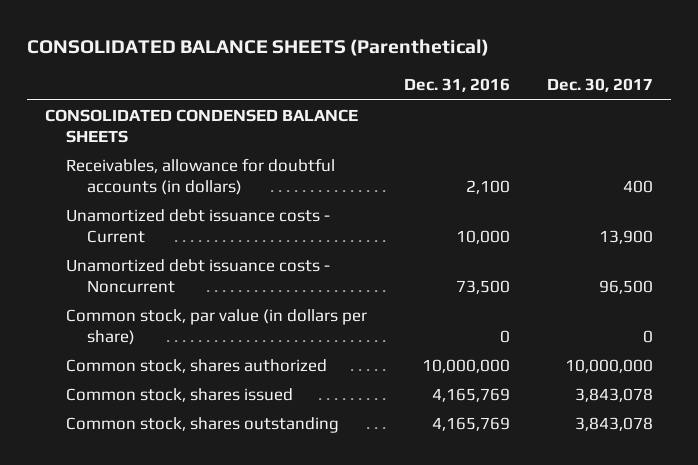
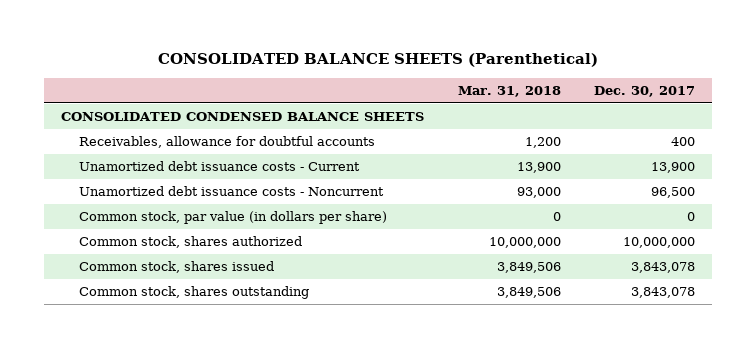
- | Dec. 31, 2016 | Dec. 30, 2017
+ | Mar. 31, 2018 | Dec. 30, 2017
- Receivables, allowance for doubtful accounts (in dollars) | 2,100 | 400
+ Receivables, allowance for doubtful accounts | 1,200 | 400

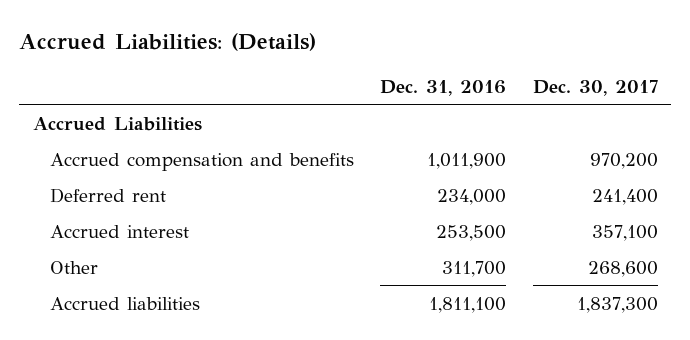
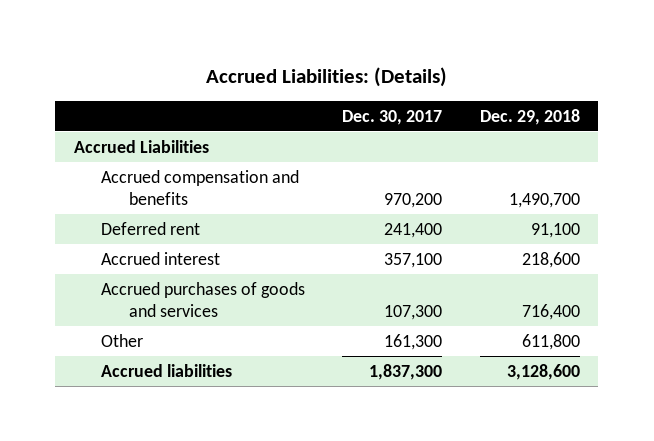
- | Dec. 31, 2016 | Dec. 30, 2017
+ | Dec. 30, 2017 | Dec. 29, 2018
- Other | 311,700 | 268,600
+ Accrued purchases of goods and services | 107,300 | 716,400
+ Other | 161,300 | 611,800

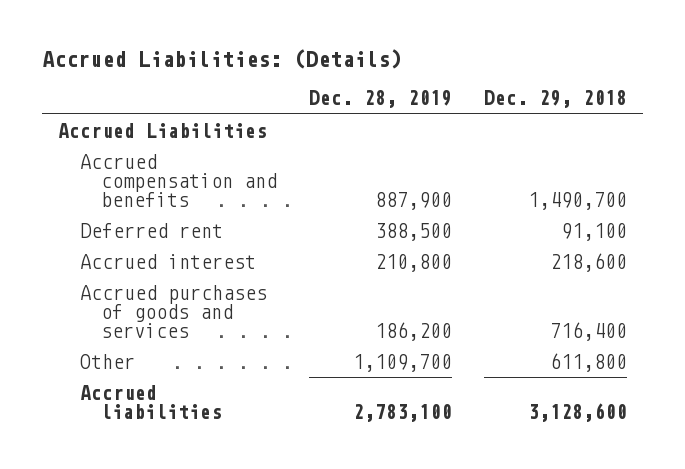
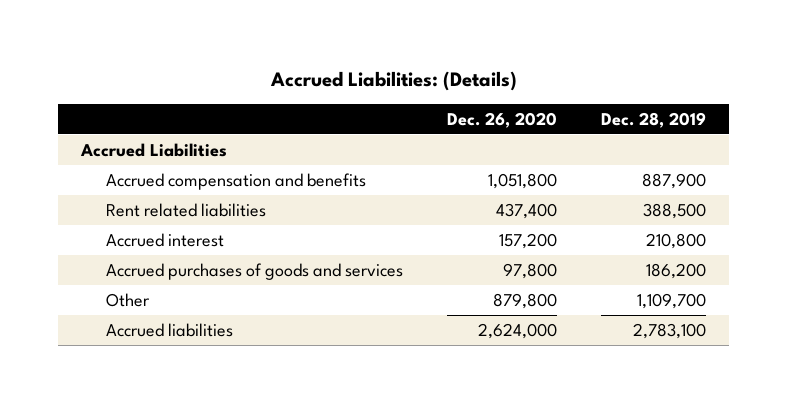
- | Dec. 28, 2019 | Dec. 29, 2018
+ | Dec. 26, 2020 | Dec. 28, 2019
- Deferred rent | 388,500 | 91,100
+ Rent related liabilities | 437,400 | 388,500

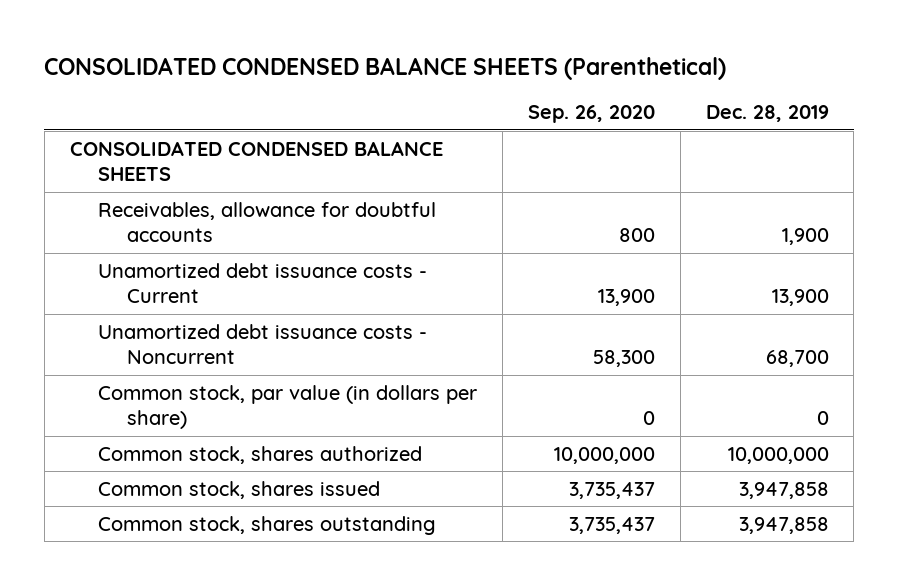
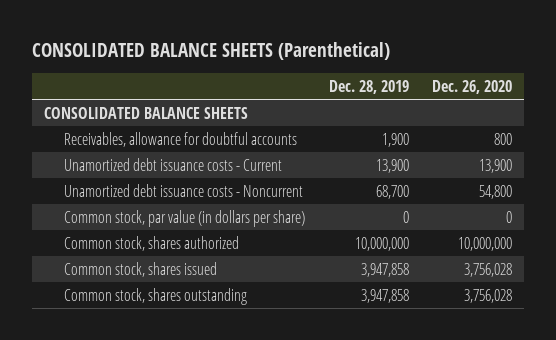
- CONSOLIDATED CONDENSED BALANCE SHEETS (Parenthetical)
+ CONSOLIDATED BALANCE SHEETS (Parenthetical)
- | Sep. 26, 2020 | Dec. 28, 2019
+ | Dec. 28, 2019 | Dec. 26, 2020
- CONSOLIDATED CONDENSED BALANCE SHEETS
+ CONSOLIDATED BALANCE SHEETS

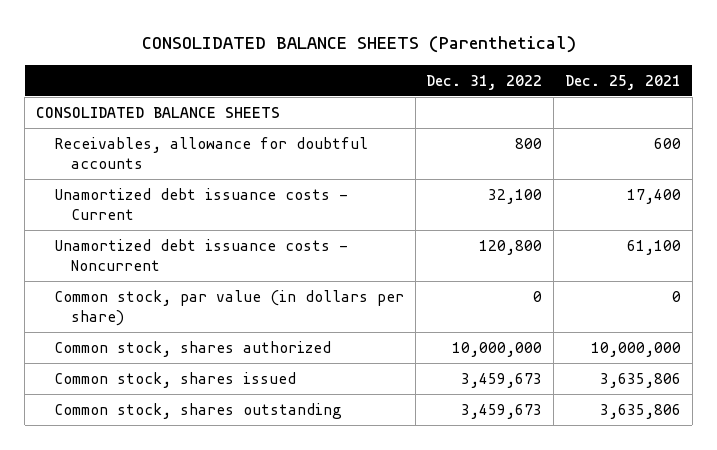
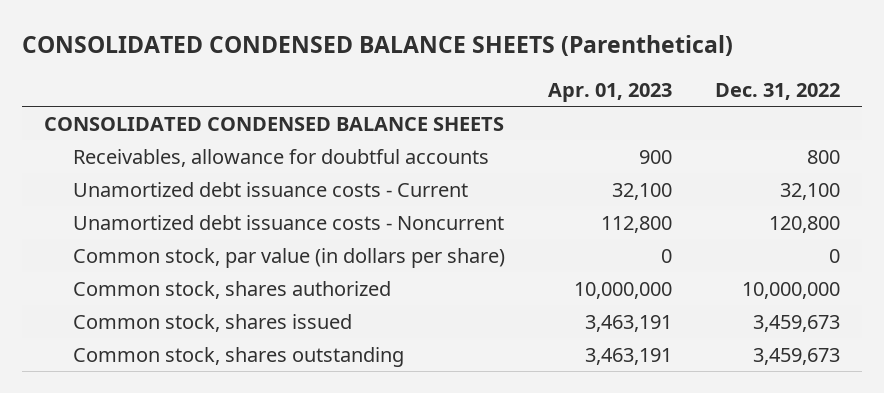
- CONSOLIDATED BALANCE SHEETS (Parenthetical)
+ CONSOLIDATED CONDENSED BALANCE SHEETS (Parenthetical)
- | Dec. 31, 2022 | Dec. 25, 2021
+ | Apr. 01, 2023 | Dec. 31, 2022
- CONSOLIDATED BALANCE SHEETS
+ CONSOLIDATED CONDENSED BALANCE SHEETS

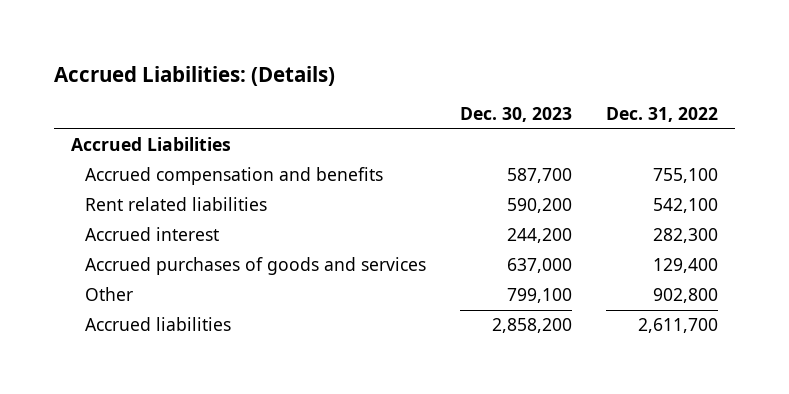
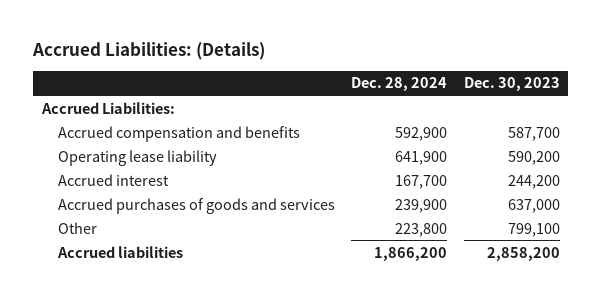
- | Dec. 30, 2023 | Dec. 31, 2022
+ | Dec. 28, 2024 | Dec. 30, 2023
- Accrued Liabilities
+ Accrued Liabilities:
- Rent related liabilities | 590,200 | 542,100
+ Operating lease liability | 641,900 | 590,200

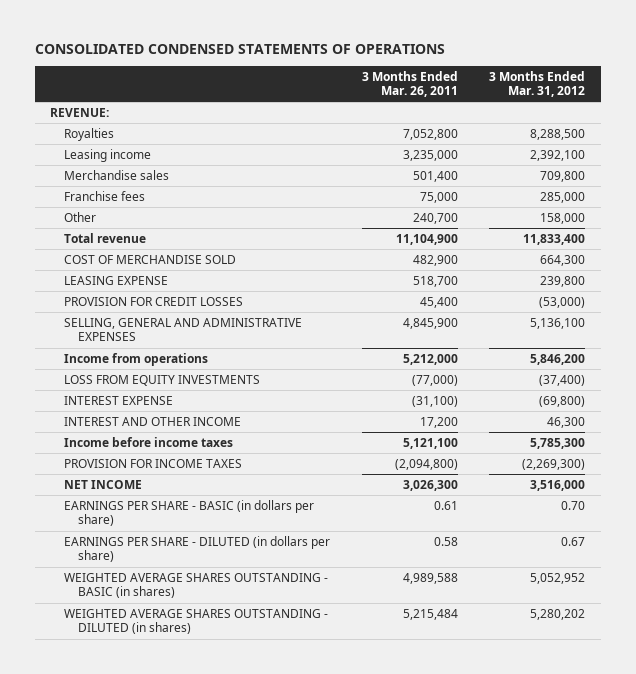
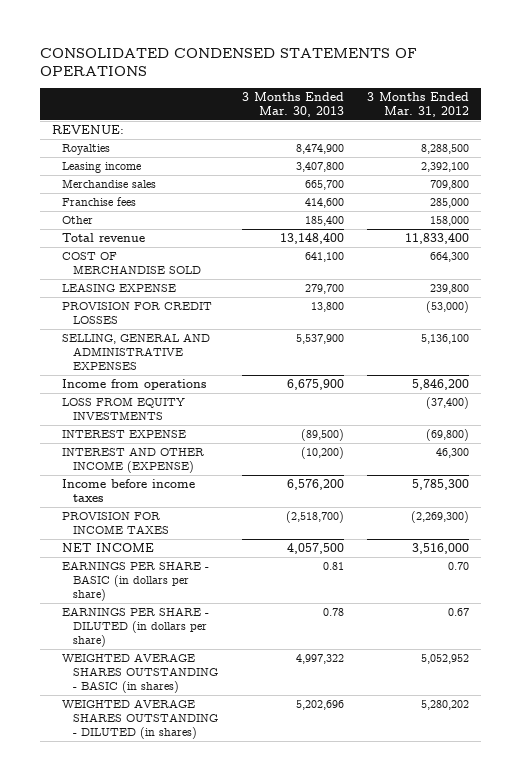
- | 3 Months Ended Mar. 26, 2011 | 3 Months Ended Mar. 31, 2012
+ | 3 Months Ended Mar. 30, 2013 | 3 Months Ended Mar. 31, 2012
- INTEREST AND OTHER INCOME | 17,200 | 46,300
+ INTEREST AND OTHER INCOME (EXPENSE) | (10,200) | 46,300

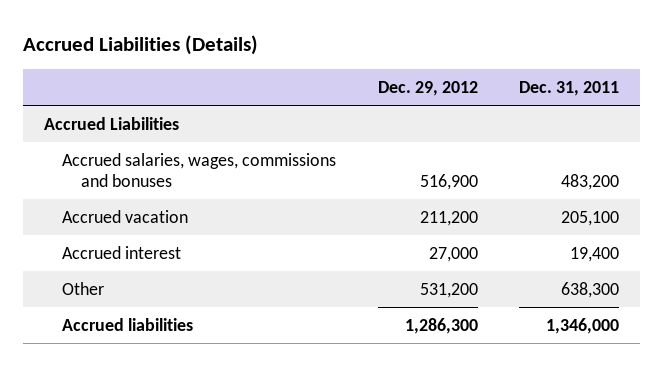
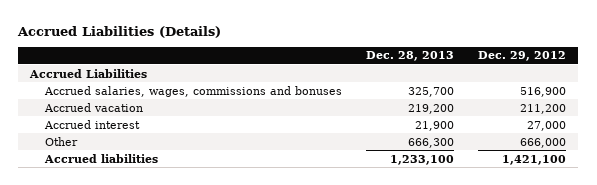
- | Dec. 29, 2012 | Dec. 31, 2011
+ | Dec. 28, 2013 | Dec. 29, 2012
- Other | 531,200 | 638,300
- Accrued liabilities | 1,286,300 | 1,346,000
+ Other | 666,300 | 666,000
+ Accrued liabilities | 1,233,100 | 1,421,100

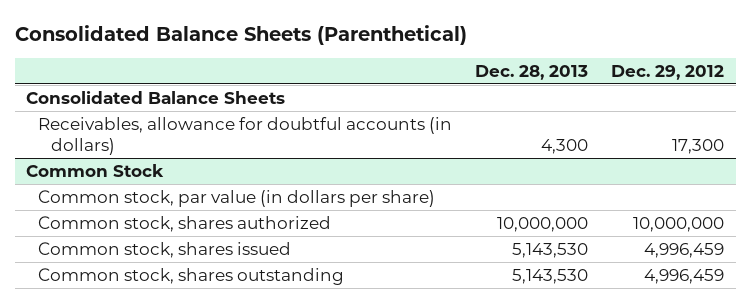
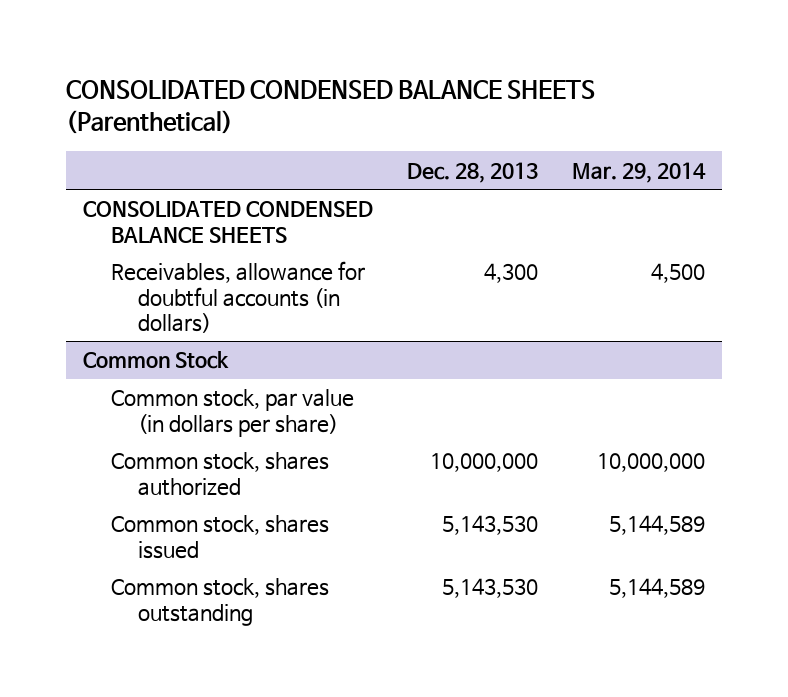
- Consolidated Balance Sheets (Parenthetical)
+ CONSOLIDATED CONDENSED BALANCE SHEETS (Parenthetical)
- | Dec. 28, 2013 | Dec. 29, 2012
+ | Dec. 28, 2013 | Mar. 29, 2014
- Consolidated Balance Sheets
+ CONSOLIDATED CONDENSED BALANCE SHEETS

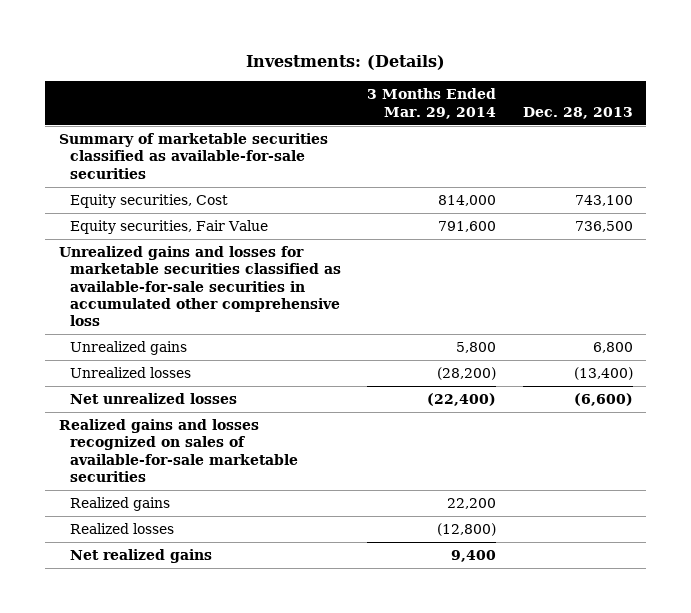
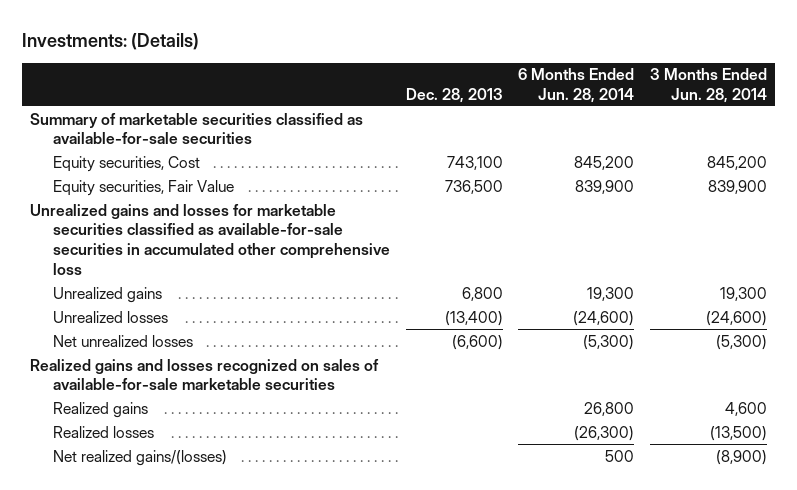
- | 3 Months Ended Mar. 29, 2014 | Dec. 28, 2013
+ | Dec. 28, 2013 | 6 Months Ended Jun. 28, 2014 | 3 Months Ended Jun. 28, 2014
- Net realized gains | 9,400 |
+ Net realized gains/(losses) | | 500 | (8,900)

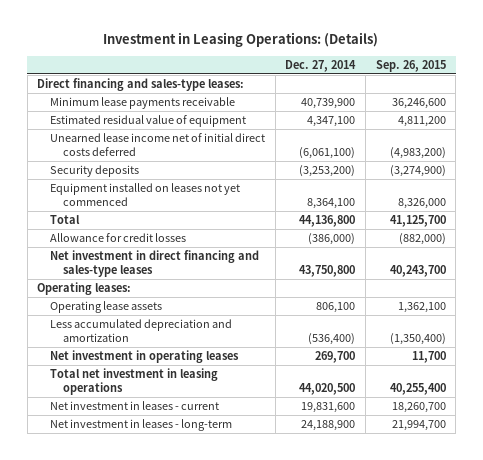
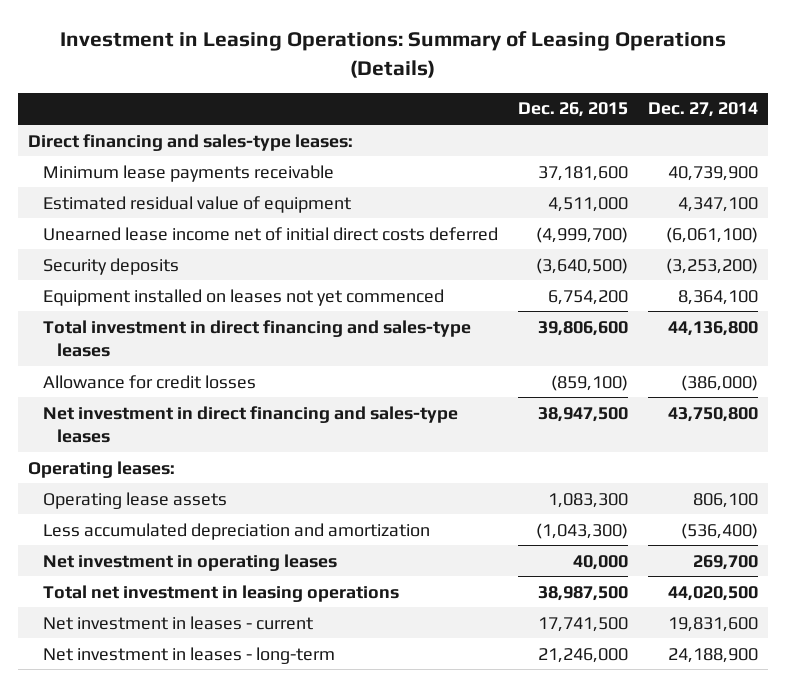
- Investment in Leasing Operations: (Details)
+ Investment in Leasing Operations: Summary of Leasing Operations (Details)
- | Dec. 27, 2014 | Sep. 26, 2015
+ | Dec. 26, 2015 | Dec. 27, 2014
- Total | 44,136,800 | 41,125,700
+ Total investment in direct financing and sales-type leases | 39,806,600 | 44,136,800

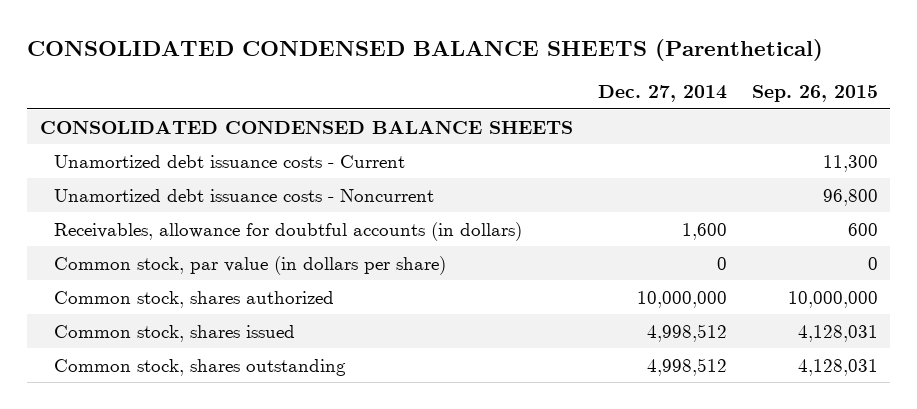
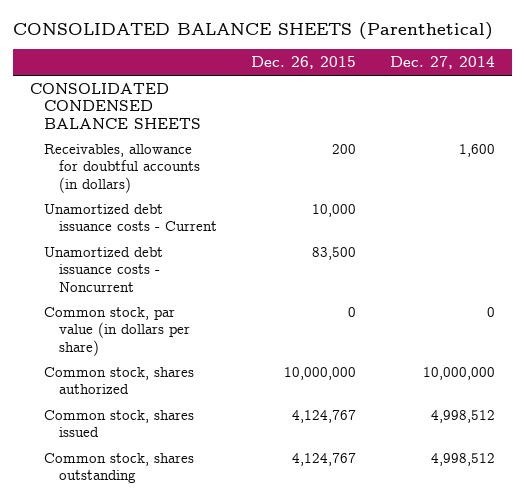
- CONSOLIDATED CONDENSED BALANCE SHEETS (Parenthetical)
+ CONSOLIDATED BALANCE SHEETS (Parenthetical)
- | Dec. 27, 2014 | Sep. 26, 2015
+ | Dec. 26, 2015 | Dec. 27, 2014
moved up: Receivables, allowance for doubtful accounts (in dollars) | 200 | 1,600

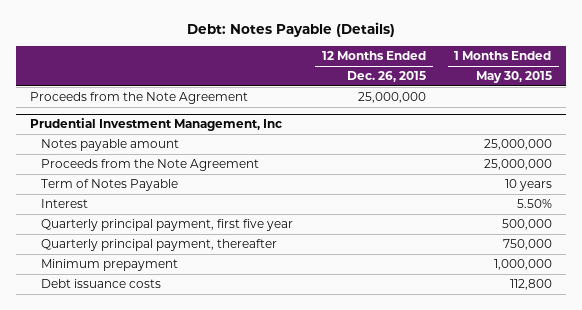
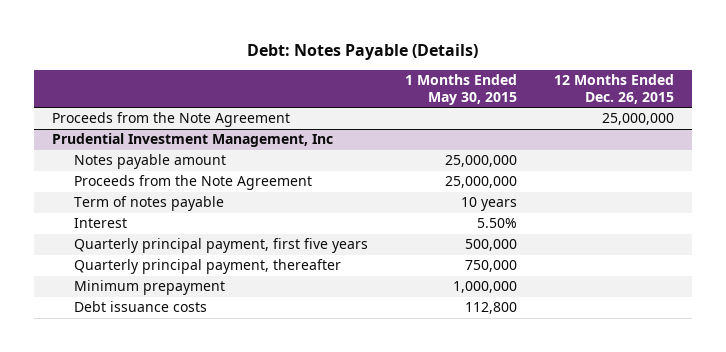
- | 12 Months Ended Dec. 26, 2015 | 1 Months Ended May 30, 2015
+ | 1 Months Ended May 30, 2015 | 12 Months Ended Dec. 26, 2015
@ Prudential Investment Management, Inc
- Term of Notes Payable | | 10 years
+ Term of notes payable | 10 years |
- Quarterly principal payment, first five year | | 500,000
+ Quarterly principal payment, first five years | 500,000 |

